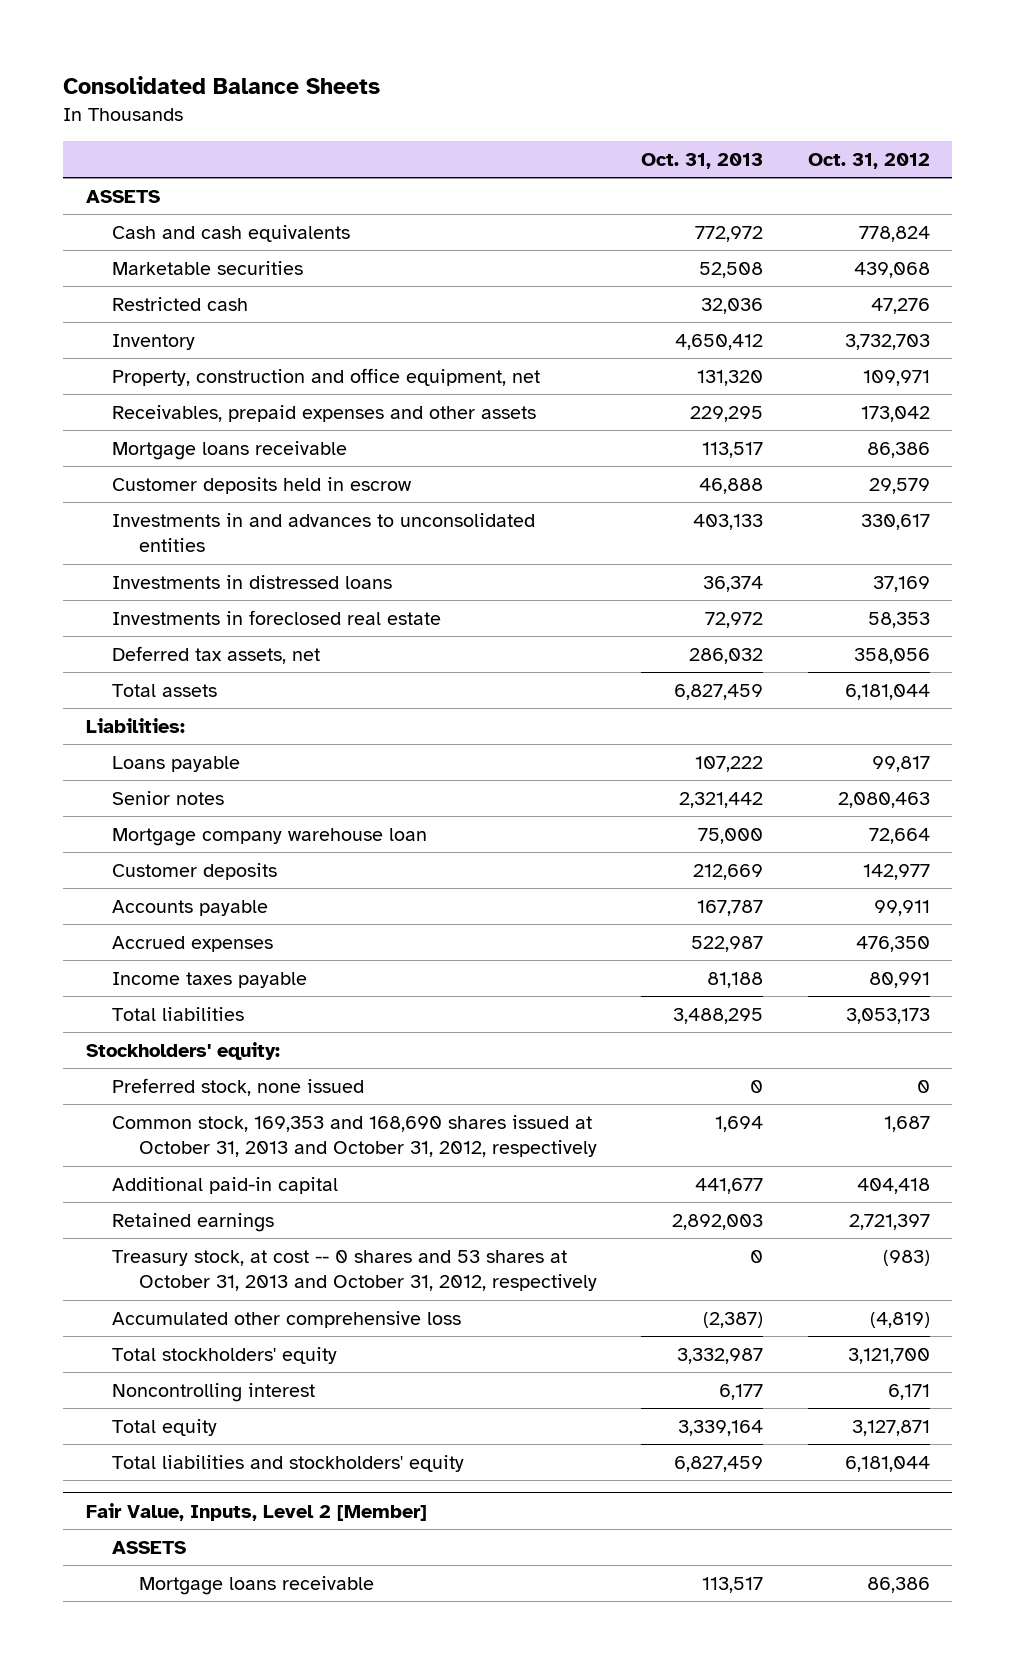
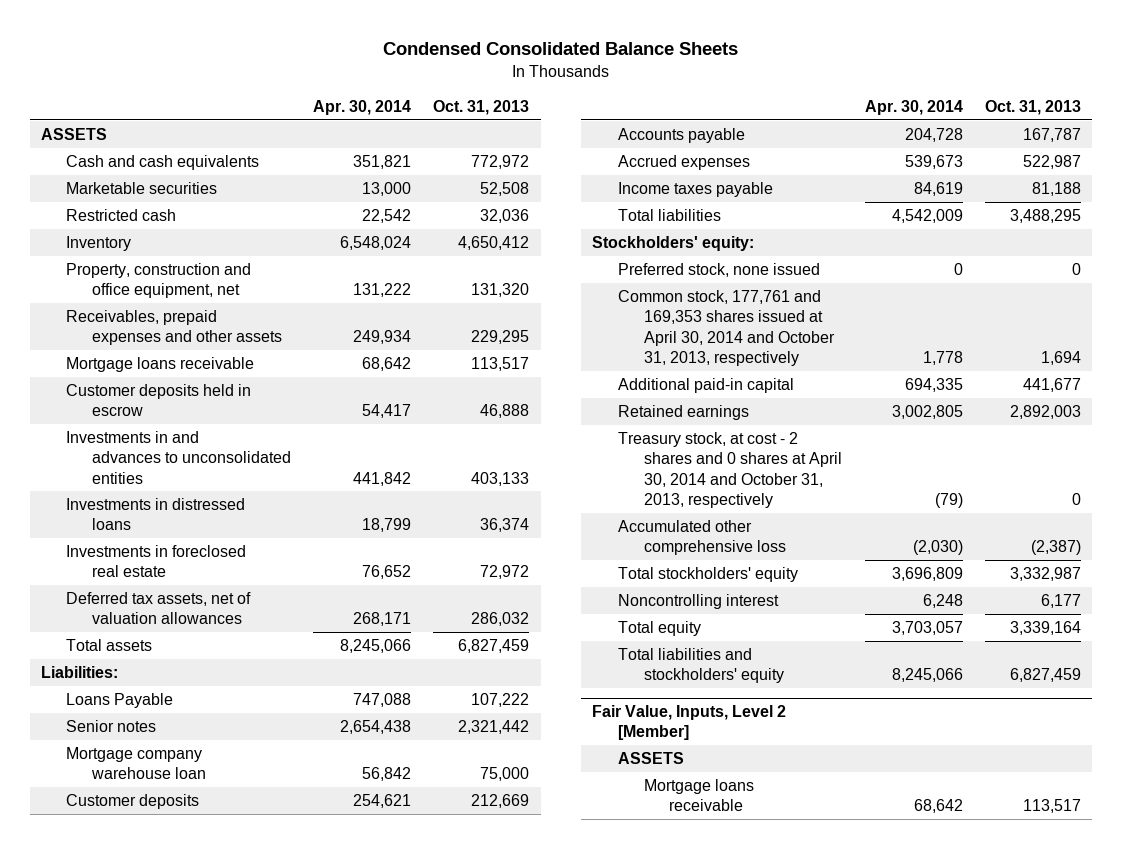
- Consolidated Balance Sheets
+ Condensed Consolidated Balance Sheets
- | Oct. 31, 2013 | Oct. 31, 2012
+ | Apr. 30, 2014 | Oct. 31, 2013
- Deferred tax assets, net | 286,032 | 358,056
+ Deferred tax assets, net of valuation allowances | 268,171 | 286,032
- Loans payable | 107,222 | 99,817
+ Loans Payable | 747,088 | 107,222
- Common stock, 169,353 and 168,690 shares issued at October 31, 2013 and October 31, 2012, respectively | 1,694 | 1,687
+ Common stock, 177,761 and 169,353 shares issued at April 30, 2014 and October 31, 2013, respectively | 1,778 | 1,694
- Treasury stock, at cost -- 0 shares and 53 shares at October 31, 2013 and October 31, 2012, respectively | 0 | (983)
+ Treasury stock, at cost - 2 shares and 0 shares at April 30, 2014 and October 31, 2013, respectively | (79) | 0

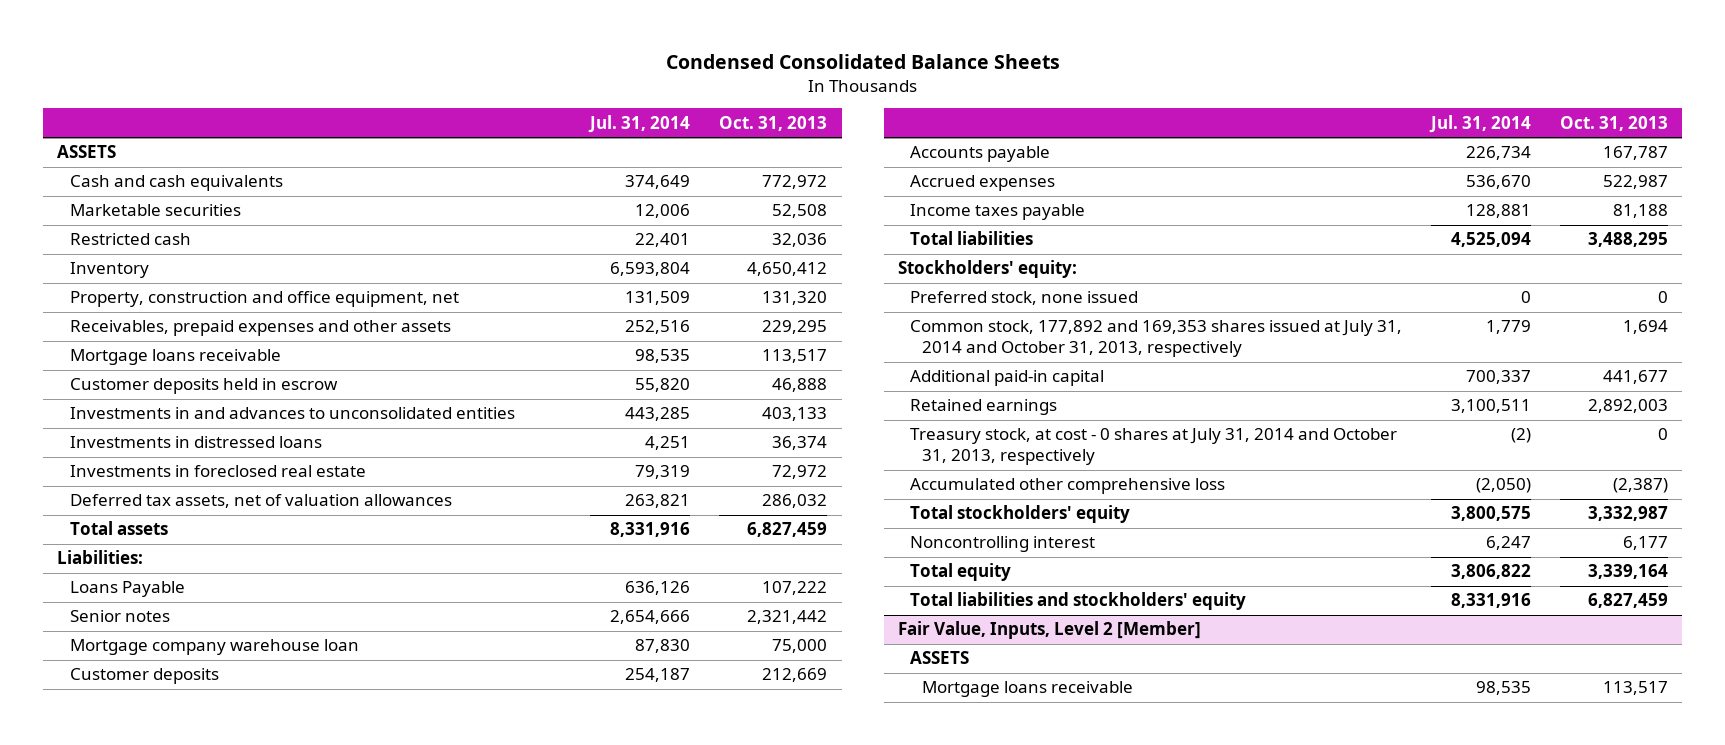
- | Apr. 30, 2014 | Oct. 31, 2013
+ | Jul. 31, 2014 | Oct. 31, 2013
- Common stock, 177,761 and 169,353 shares issued at April 30, 2014 and October 31, 2013, respectively | 1,778 | 1,694
+ Common stock, 177,892 and 169,353 shares issued at July 31, 2014 and October 31, 2013, respectively | 1,779 | 1,694
- Treasury stock, at cost - 2 shares and 0 shares at April 30, 2014 and October 31, 2013, respectively | (79) | 0
+ Treasury stock, at cost - 0 shares at July 31, 2014 and October 31, 2013, respectively | (2) | 0

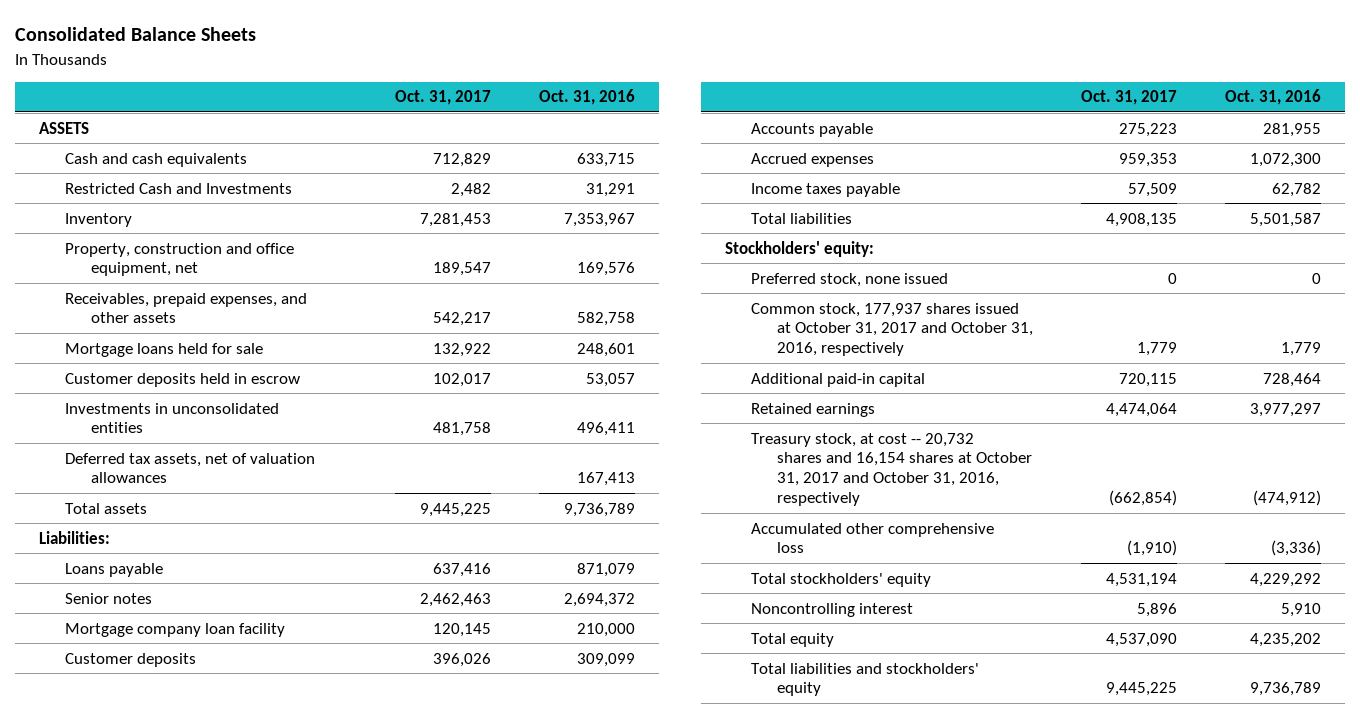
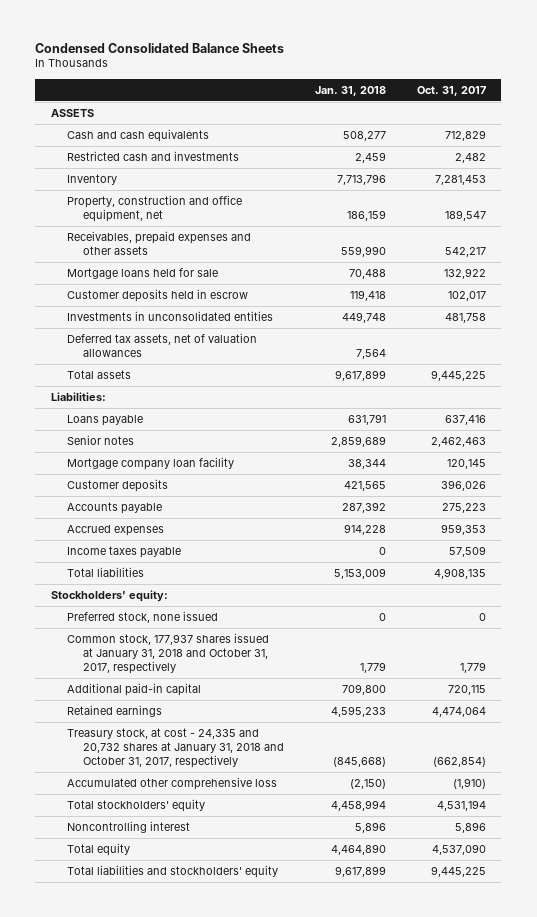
- Consolidated Balance Sheets
+ Condensed Consolidated Balance Sheets
- | Oct. 31, 2017 | Oct. 31, 2016
+ | Jan. 31, 2018 | Oct. 31, 2017
- Restricted Cash and Investments | 2,482 | 31,291
+ Restricted cash and investments | 2,459 | 2,482
- Receivables, prepaid expenses, and other assets | 542,217 | 582,758
+ Receivables, prepaid expenses and other assets | 559,990 | 542,217
- Common stock, 177,937 shares issued at October 31, 2017 and October 31, 2016, respectively | 1,779 | 1,779
+ Common stock, 177,937 shares issued at January 31, 2018 and October 31, 2017, respectively | 1,779 | 1,779
- Treasury stock, at cost -- 20,732 shares and 16,154 shares at October 31, 2017 and October 31, 2016, respectively | (662,854) | (474,912)
+ Treasury stock, at cost - 24,335 and 20,732 shares at January 31, 2018 and October 31, 2017, respectively | (845,668) | (662,854)

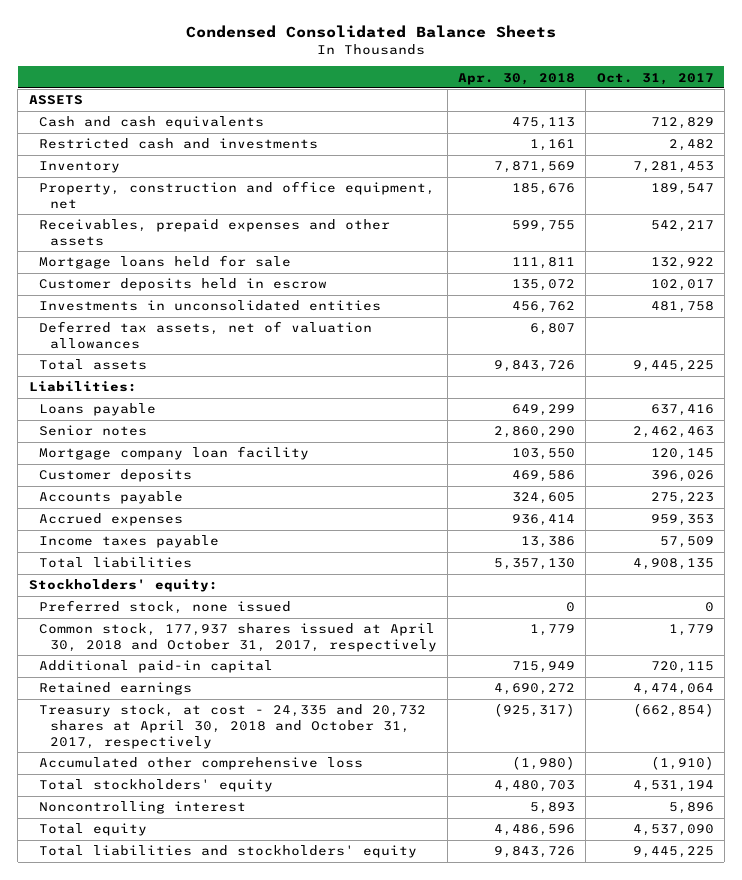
- | Jan. 31, 2018 | Oct. 31, 2017
+ | Apr. 30, 2018 | Oct. 31, 2017
- Common stock, 177,937 shares issued at January 31, 2018 and October 31, 2017, respectively | 1,779 | 1,779
+ Common stock, 177,937 shares issued at April 30, 2018 and October 31, 2017, respectively | 1,779 | 1,779
- Treasury stock, at cost - 24,335 and 20,732 shares at January 31, 2018 and October 31, 2017, respectively | (845,668) | (662,854)
+ Treasury stock, at cost - 24,335 and 20,732 shares at April 30, 2018 and October 31, 2017, respectively | (925,317) | (662,854)

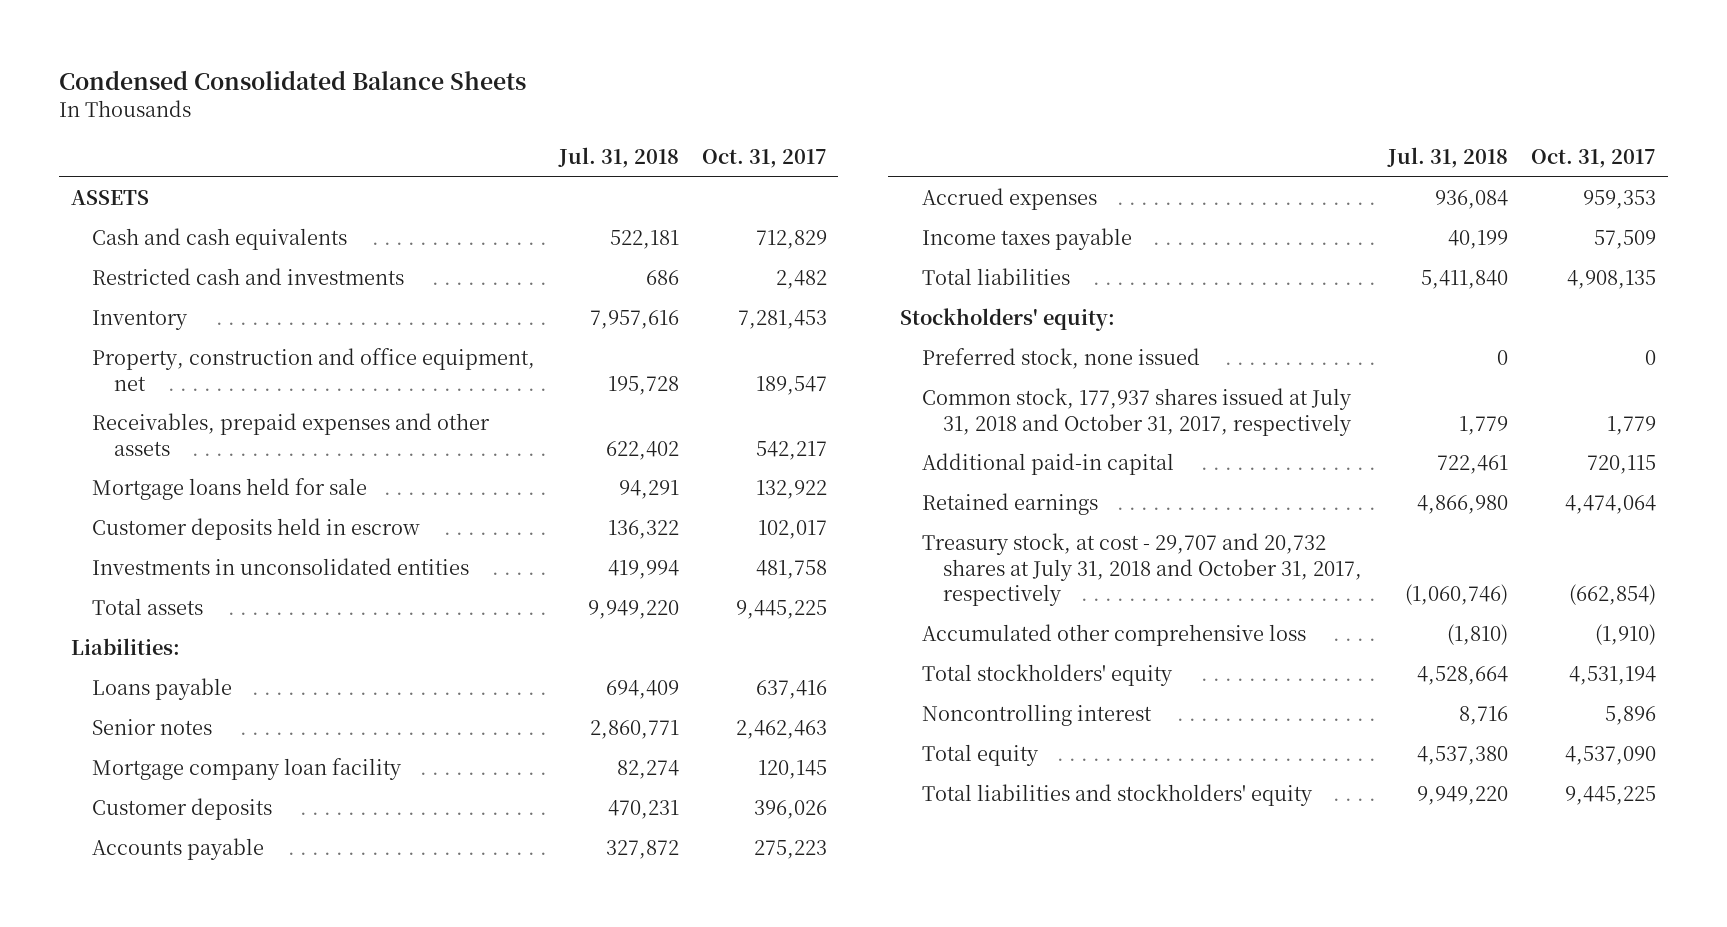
- | Apr. 30, 2018 | Oct. 31, 2017
+ | Jul. 31, 2018 | Oct. 31, 2017
- Deferred tax assets, net of valuation allowances | 6,807 |
- Common stock, 177,937 shares issued at April 30, 2018 and October 31, 2017, respectively | 1,779 | 1,779
+ Common stock, 177,937 shares issued at July 31, 2018 and October 31, 2017, respectively | 1,779 | 1,779
- Treasury stock, at cost - 24,335 and 20,732 shares at April 30, 2018 and October 31, 2017, respectively | (925,317) | (662,854)
+ Treasury stock, at cost - 29,707 and 20,732 shares at July 31, 2018 and October 31, 2017, respectively | (1,060,746) | (662,854)

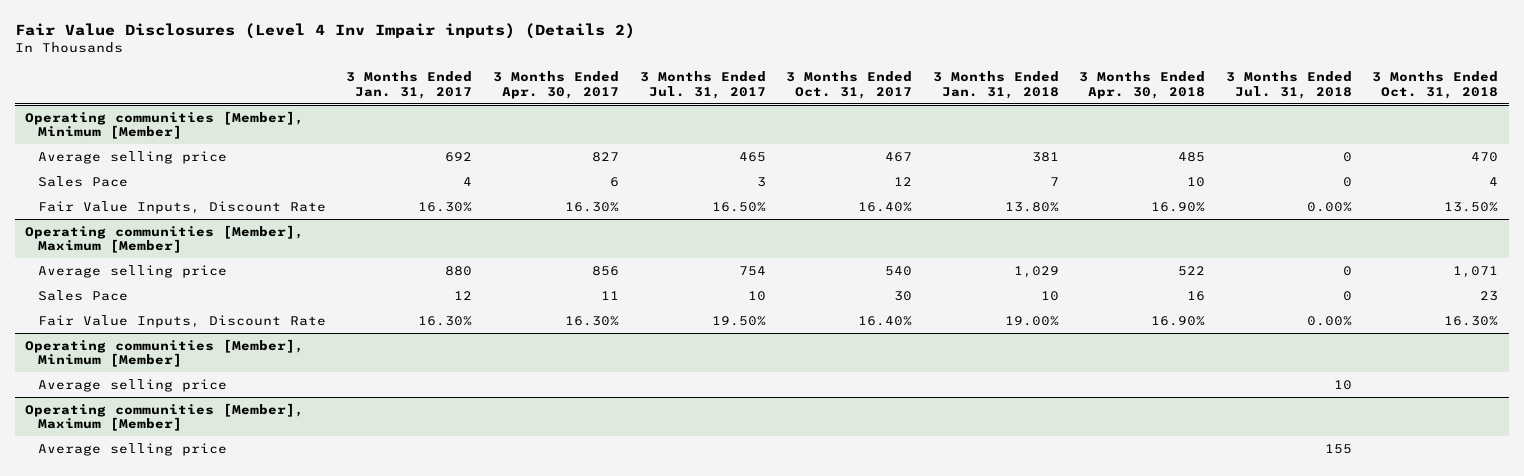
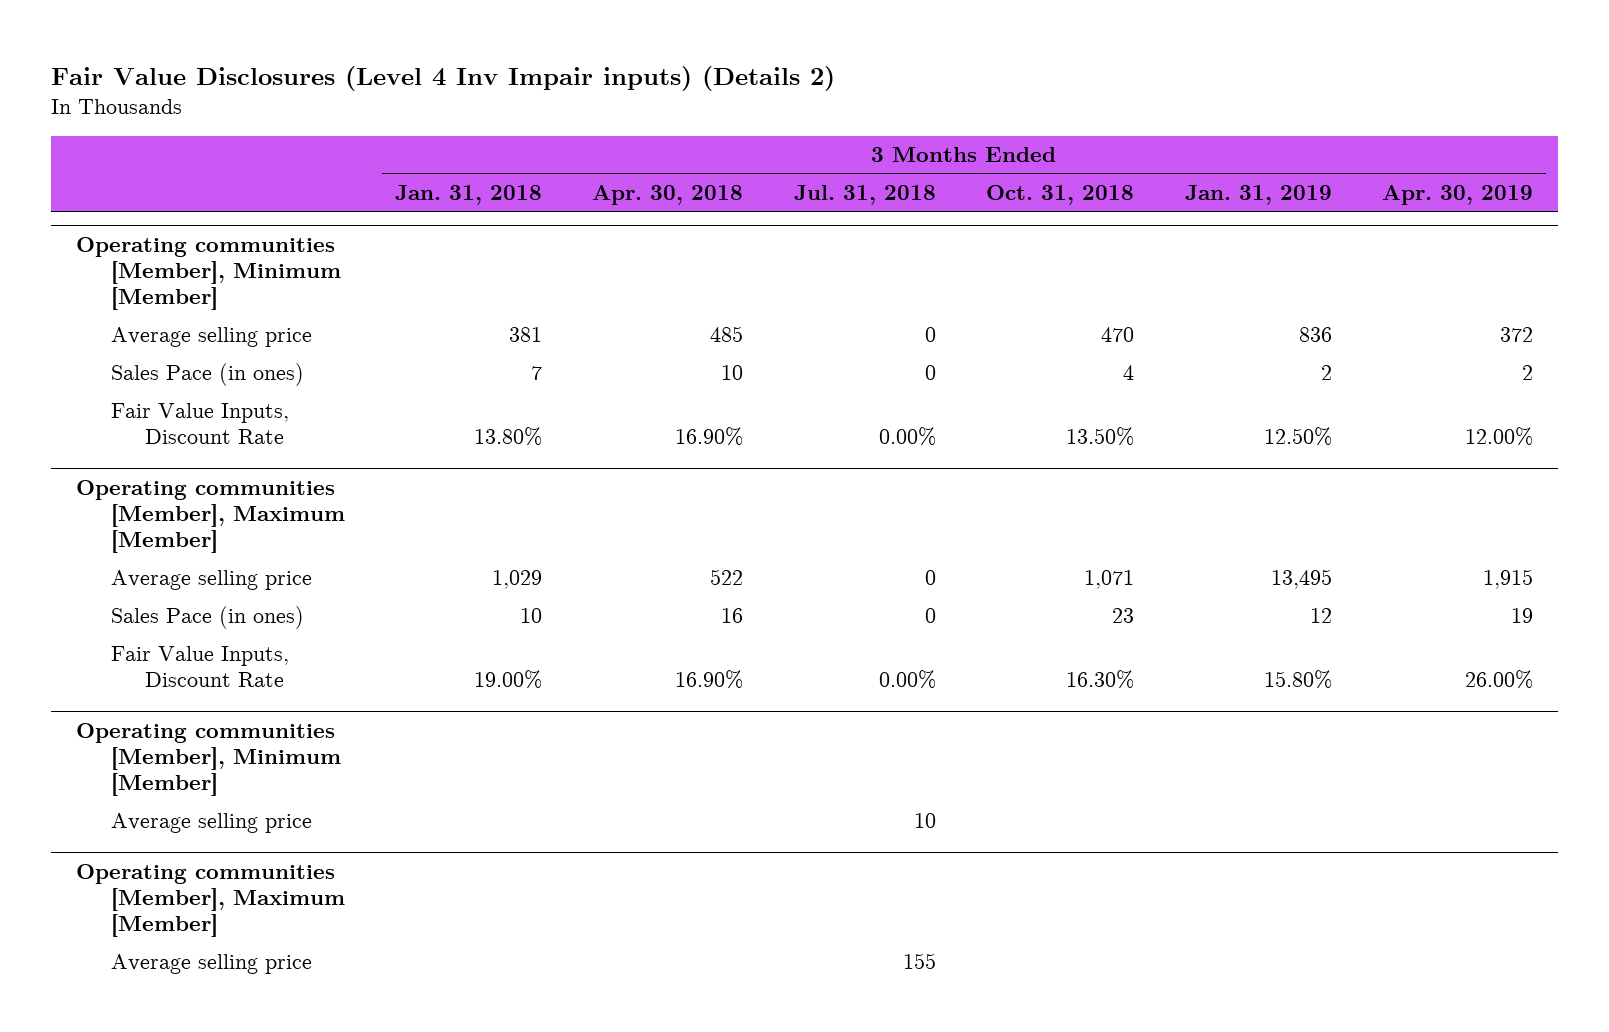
- | 3 Months Ended Jan. 31, 2017 | 3 Months Ended Apr. 30, 2017 | 3 Months Ended Jul. 31, 2017 | 3 Months Ended Oct. 31, 2017 | 3 Months Ended Jan. 31, 2018 | 3 Months Ended Apr. 30, 2018 | 3 Months Ended Jul. 31, 2018 | 3 Months Ended Oct. 31, 2018
+ | 3 Months Ended Jan. 31, 2018 | 3 Months Ended Apr. 30, 2018 | 3 Months Ended Jul. 31, 2018 | 3 Months Ended Oct. 31, 2018 | 3 Months Ended Jan. 31, 2019 | 3 Months Ended Apr. 30, 2019
@ Operating communities [Member], Minimum [Member]
- Sales Pace | 4 | 6 | 3 | 12 | 7 | 10 | 0 | 4
+ Sales Pace (in ones) | 7 | 10 | 0 | 4 | 2 | 2
@ Operating communities [Member], Maximum [Member]
- Sales Pace | 12 | 11 | 10 | 30 | 10 | 16 | 0 | 23
+ Sales Pace (in ones) | 10 | 16 | 0 | 23 | 12 | 19

